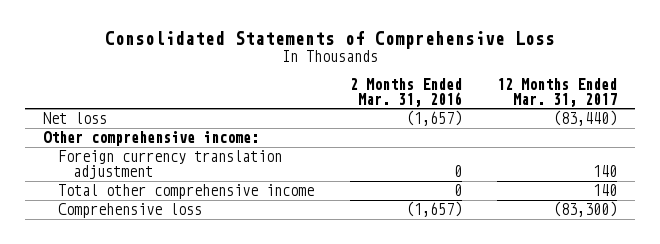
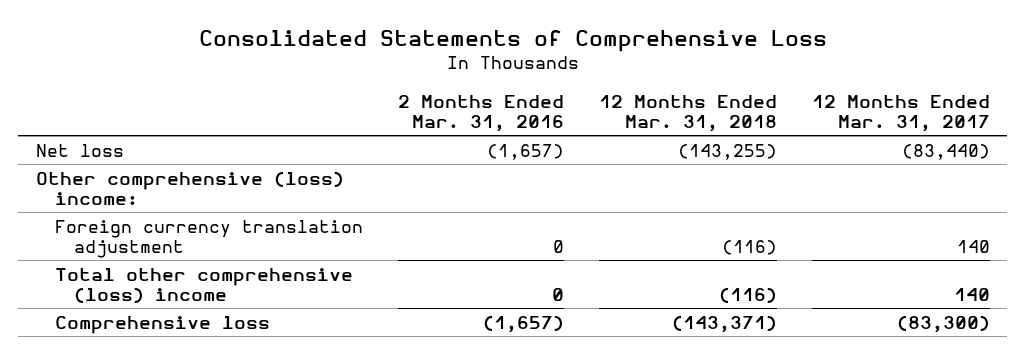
- | 2 Months Ended Mar. 31, 2016 | 12 Months Ended Mar. 31, 2017
+ | 2 Months Ended Mar. 31, 2016 | 12 Months Ended Mar. 31, 2018 | 12 Months Ended Mar. 31, 2017
- Other comprehensive income:
+ Other comprehensive (loss) income:
- Total other comprehensive income | 0 | 140
+ Total other comprehensive (loss) income | 0 | (116) | 140

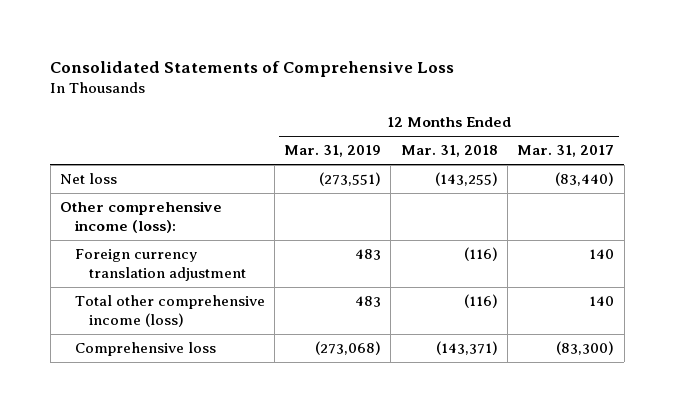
- | 2 Months Ended Mar. 31, 2016 | 12 Months Ended Mar. 31, 2018 | 12 Months Ended Mar. 31, 2017
+ | 12 Months Ended Mar. 31, 2019 | 12 Months Ended Mar. 31, 2018 | 12 Months Ended Mar. 31, 2017
- Other comprehensive (loss) income:
+ Other comprehensive income (loss):
- Total other comprehensive (loss) income | 0 | (116) | 140
+ Total other comprehensive income (loss) | 483 | (116) | 140

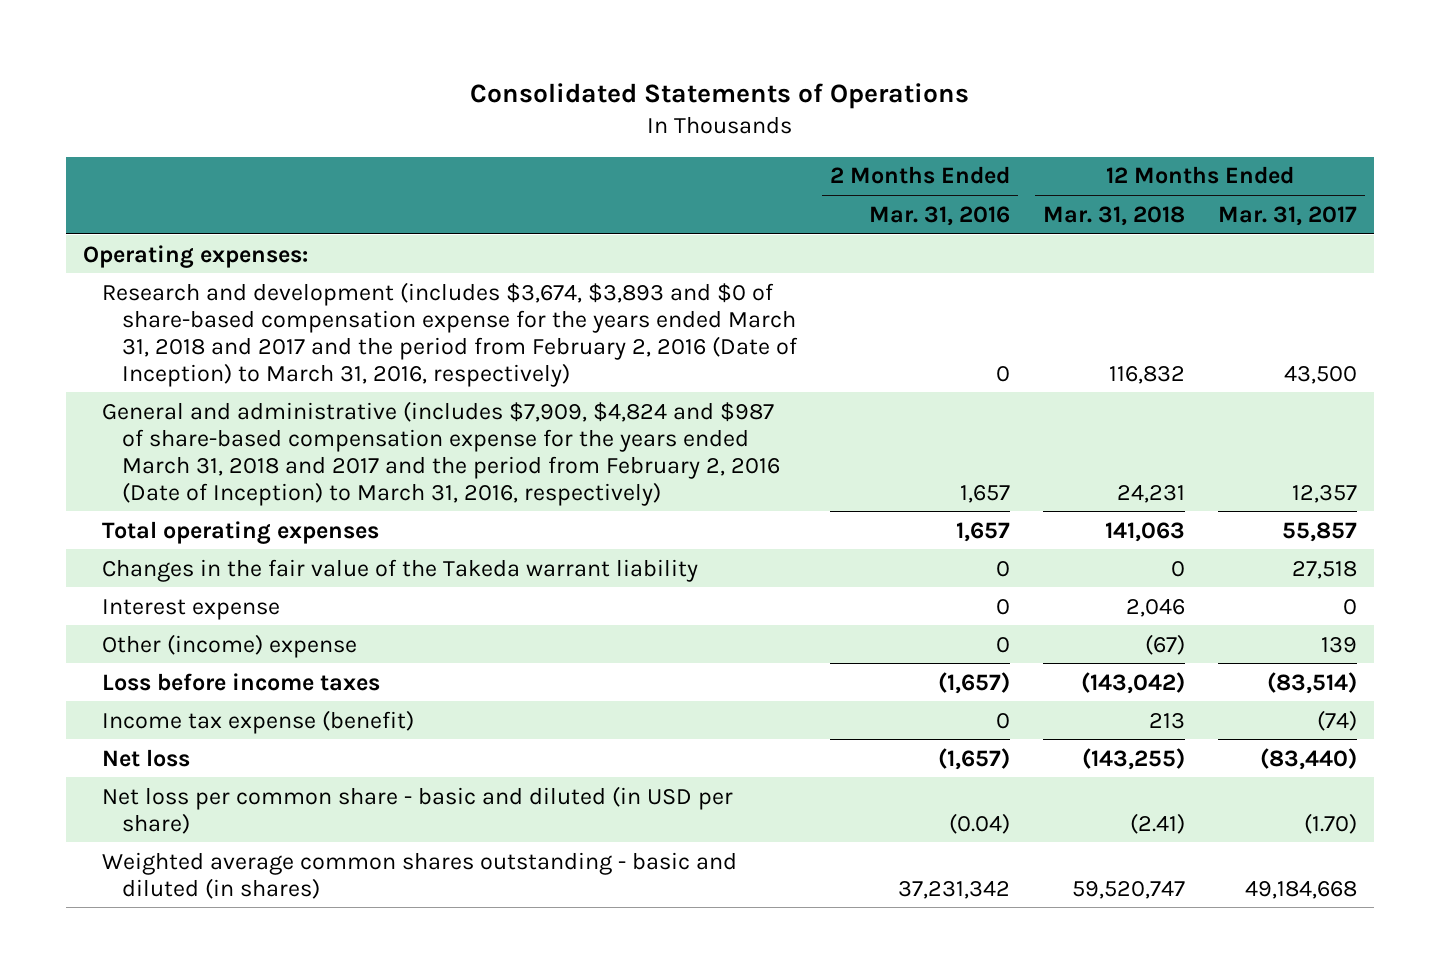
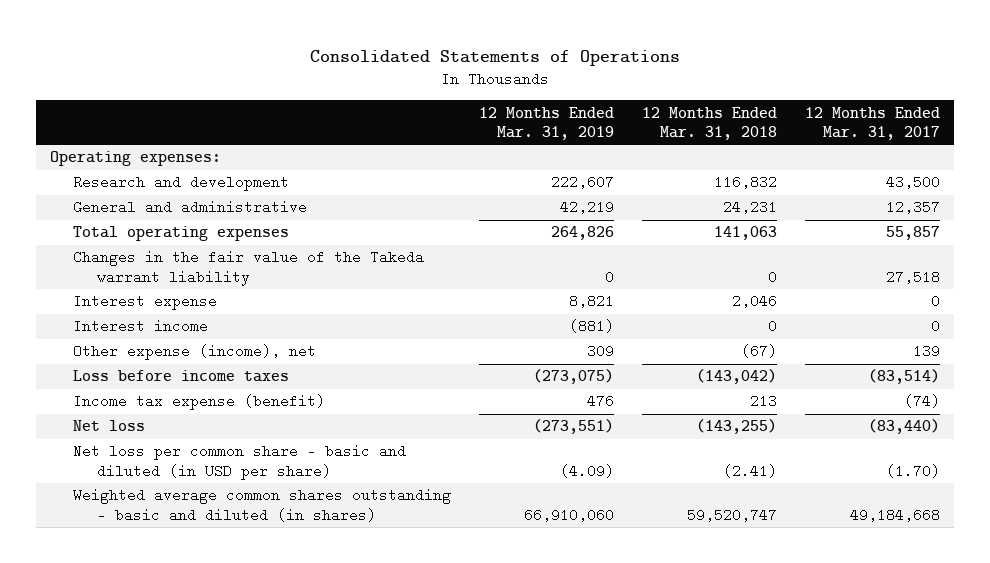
- | 2 Months Ended Mar. 31, 2016 | 12 Months Ended Mar. 31, 2018 | 12 Months Ended Mar. 31, 2017
+ | 12 Months Ended Mar. 31, 2019 | 12 Months Ended Mar. 31, 2018 | 12 Months Ended Mar. 31, 2017
- Research and development (includes $3,674, $3,893 and $0 of share-based compensation expense for the years ended March 31, 2018 and 2017 and the period from February 2, 2016 (Date of Inception) to March 31, 2016, respectively) | 0 | 116,832 | 43,500
- General and administrative (includes $7,909, $4,824 and $987 of share-based compensation expense for the years ended March 31, 2018 and 2017 and the period from February 2, 2016 (Date of Inception) to March 31, 2016, respectively) | 1,657 | 24,231 | 12,357
+ Research and development | 222,607 | 116,832 | 43,500
+ General and administrative | 42,219 | 24,231 | 12,357
- Other (income) expense | 0 | (67) | 139
+ Interest income | (881) | 0 | 0
+ Other expense (income), net | 309 | (67) | 139

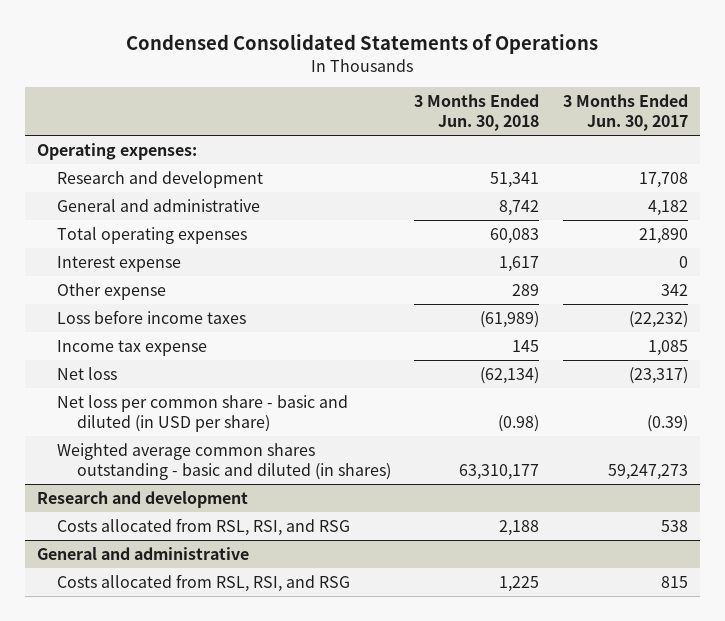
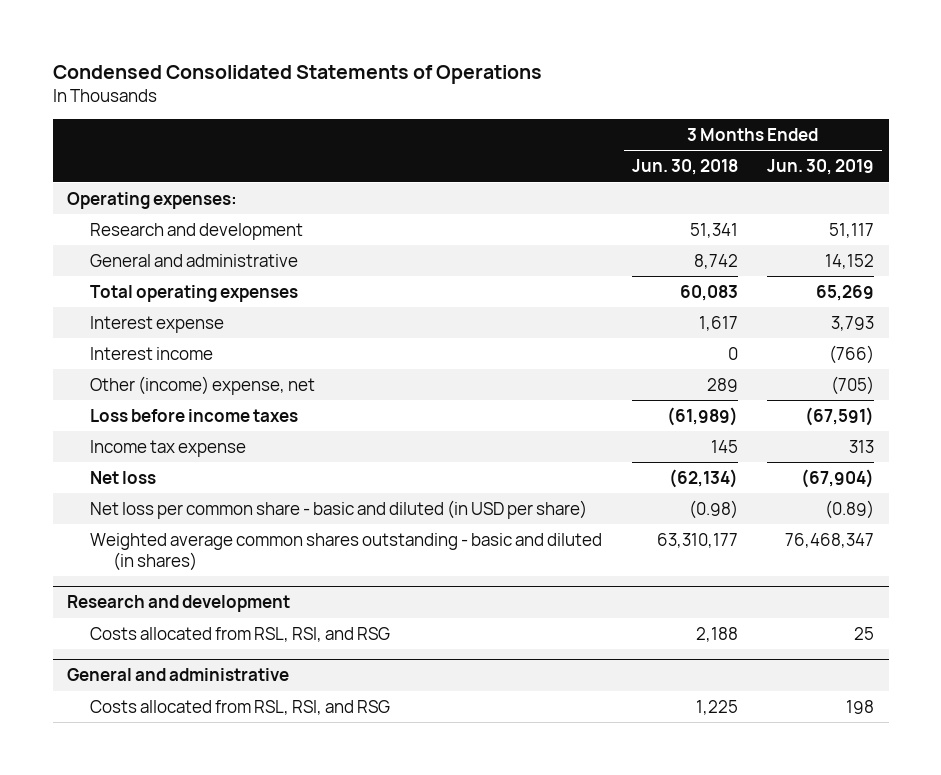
- | 3 Months Ended Jun. 30, 2018 | 3 Months Ended Jun. 30, 2017
+ | 3 Months Ended Jun. 30, 2018 | 3 Months Ended Jun. 30, 2019
- Other expense | 289 | 342
+ Interest income | 0 | (766)
+ Other (income) expense, net | 289 | (705)

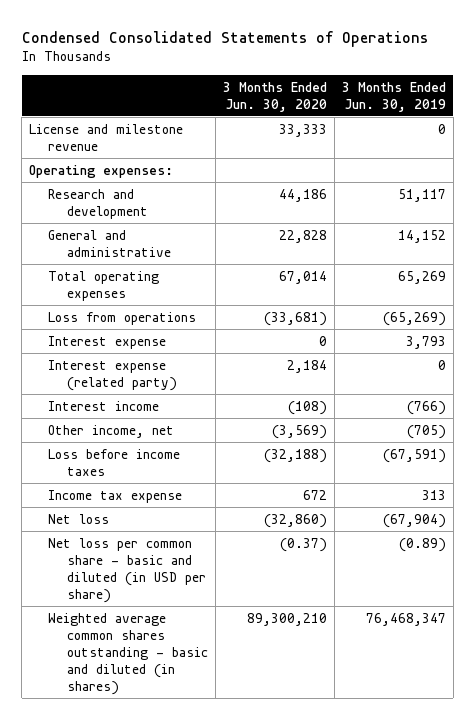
- | 3 Months Ended Jun. 30, 2018 | 3 Months Ended Jun. 30, 2019
+ | 3 Months Ended Jun. 30, 2020 | 3 Months Ended Jun. 30, 2019
+ License and milestone revenue | 33,333 | 0
+ Loss from operations | (33,681) | (65,269)
+ Interest expense (related party) | 2,184 | 0
- Other (income) expense, net | 289 | (705)
+ Other income, net | (3,569) | (705)
- Research and development
- Costs allocated from RSL, RSI, and RSG | 2,188 | 25
- General and administrative
- Costs allocated from RSL, RSI, and RSG | 1,225 | 198

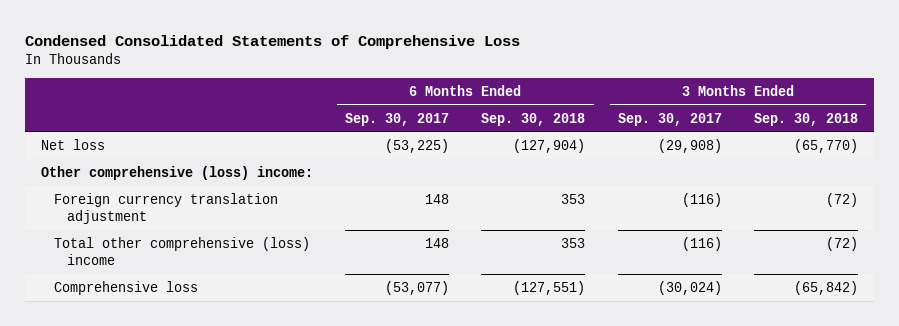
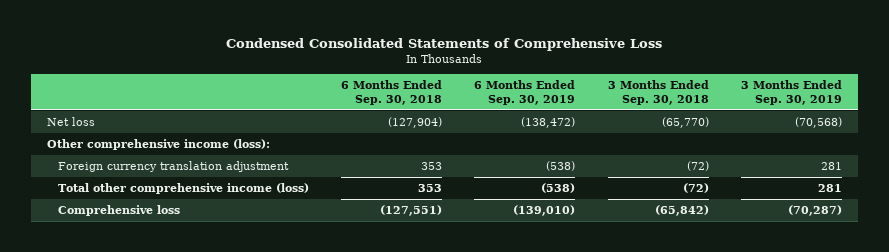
- | 6 Months Ended Sep. 30, 2017 | 6 Months Ended Sep. 30, 2018 | 3 Months Ended Sep. 30, 2017 | 3 Months Ended Sep. 30, 2018
+ | 6 Months Ended Sep. 30, 2018 | 6 Months Ended Sep. 30, 2019 | 3 Months Ended Sep. 30, 2018 | 3 Months Ended Sep. 30, 2019
- Other comprehensive (loss) income:
+ Other comprehensive income (loss):
- Total other comprehensive (loss) income | 148 | 353 | (116) | (72)
+ Total other comprehensive income (loss) | 353 | (538) | (72) | 281

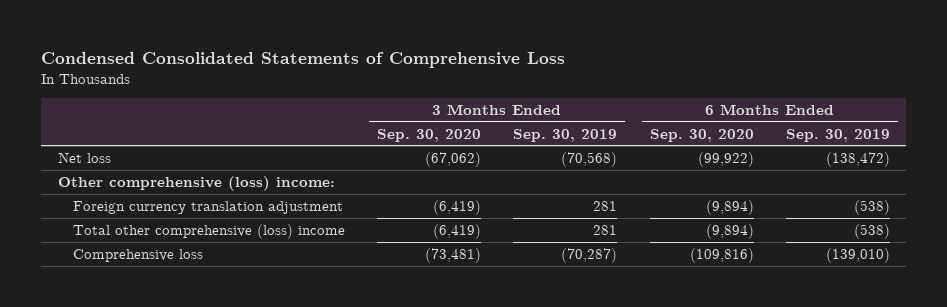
- | 6 Months Ended Sep. 30, 2018 | 6 Months Ended Sep. 30, 2019 | 3 Months Ended Sep. 30, 2018 | 3 Months Ended Sep. 30, 2019
+ | 3 Months Ended Sep. 30, 2020 | 3 Months Ended Sep. 30, 2019 | 6 Months Ended Sep. 30, 2020 | 6 Months Ended Sep. 30, 2019
- Other comprehensive income (loss):
+ Other comprehensive (loss) income:
- Total other comprehensive income (loss) | 353 | (538) | (72) | 281
+ Total other comprehensive (loss) income | (6,419) | 281 | (9,894) | (538)

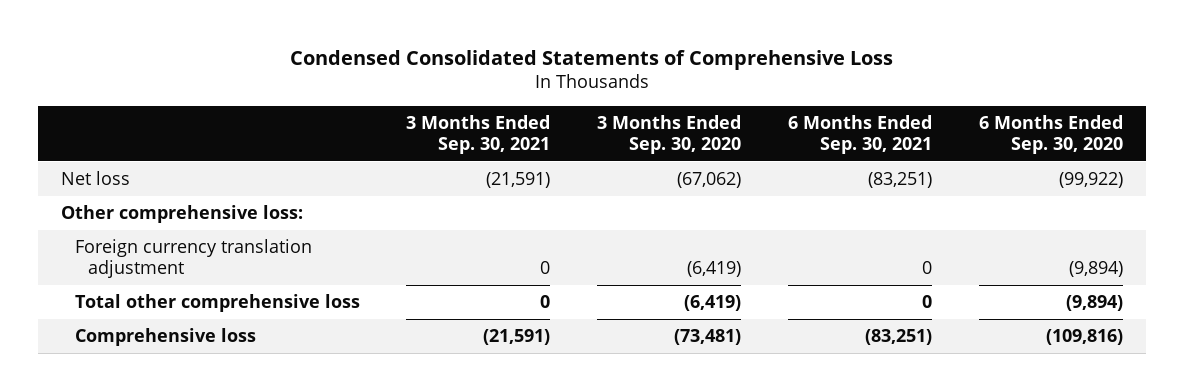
- | 3 Months Ended Sep. 30, 2020 | 3 Months Ended Sep. 30, 2019 | 6 Months Ended Sep. 30, 2020 | 6 Months Ended Sep. 30, 2019
+ | 3 Months Ended Sep. 30, 2021 | 3 Months Ended Sep. 30, 2020 | 6 Months Ended Sep. 30, 2021 | 6 Months Ended Sep. 30, 2020
- Other comprehensive (loss) income:
+ Other comprehensive loss:
- Total other comprehensive (loss) income | (6,419) | 281 | (9,894) | (538)
+ Total other comprehensive loss | 0 | (6,419) | 0 | (9,894)

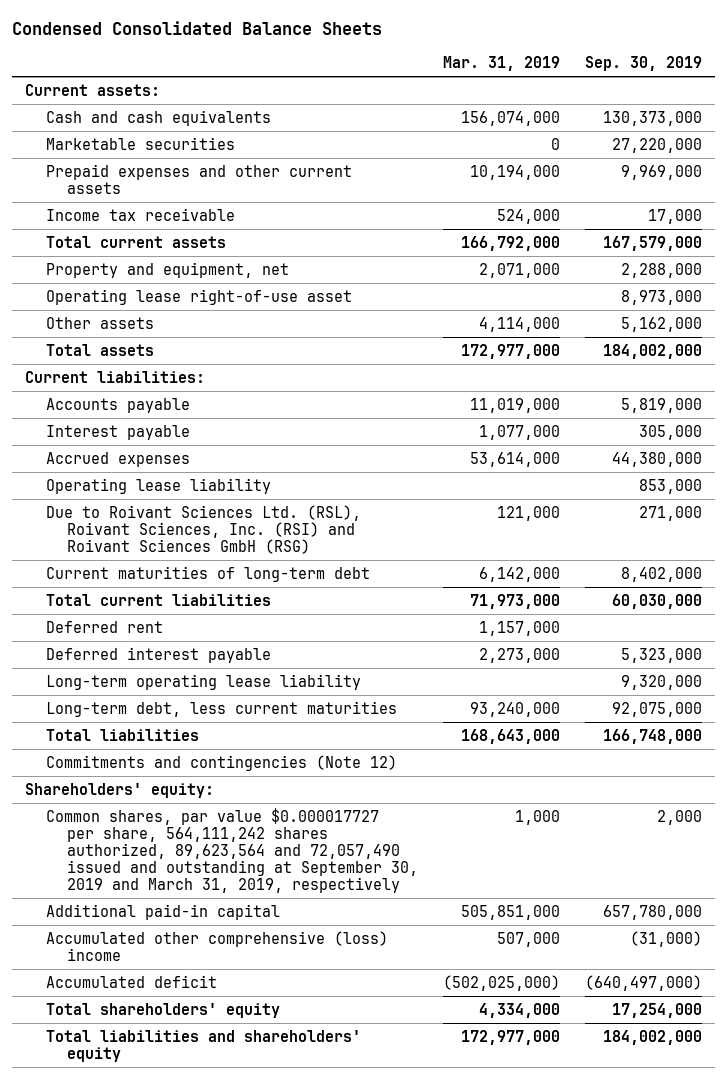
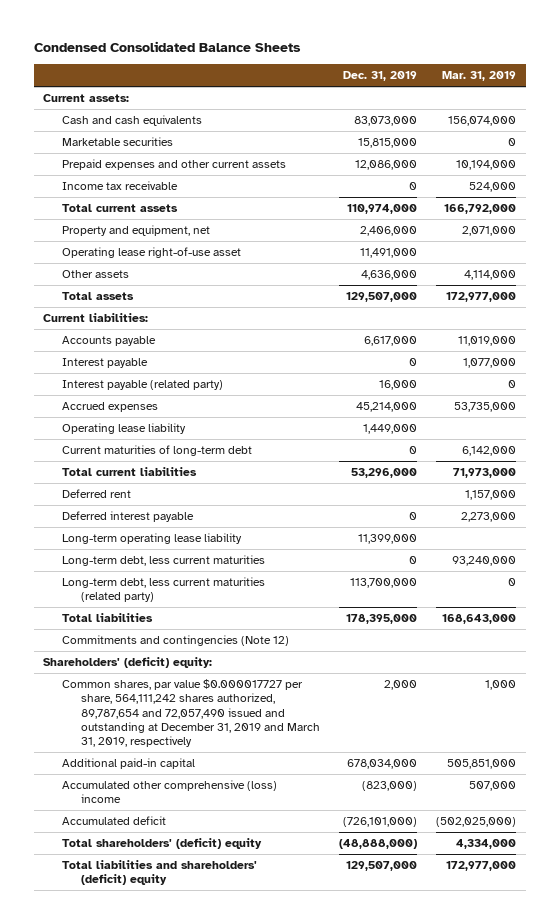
- | Mar. 31, 2019 | Sep. 30, 2019
+ | Dec. 31, 2019 | Mar. 31, 2019
- Accrued expenses | 53,614,000 | 44,380,000
+ Interest payable (related party) | 16,000 | 0
+ Accrued expenses | 45,214,000 | 53,735,000
- Due to Roivant Sciences Ltd. (RSL), Roivant Sciences, Inc. (RSI) and Roivant Sciences GmbH (RSG) | 121,000 | 271,000
+ Long-term debt, less current maturities (related party) | 113,700,000 | 0
- Shareholders' equity:
- Common shares, par value $0.000017727 per share, 564,111,242 shares authorized, 89,623,564 and 72,057,490 issued and outstanding at September 30, 2019 and March 31, 2019, respectively | 1,000 | 2,000
+ Shareholders' (deficit) equity:
+ Common shares, par value $0.000017727 per share, 564,111,242 shares authorized, 89,787,654 and 72,057,490 issued and outstanding at December 31, 2019 and March 31, 2019, respectively | 2,000 | 1,000
- Total shareholders' equity | 4,334,000 | 17,254,000
- Total liabilities and shareholders' equity | 172,977,000 | 184,002,000
+ Total shareholders' (deficit) equity | (48,888,000) | 4,334,000
+ Total liabilities and shareholders' (deficit) equity | 129,507,000 | 172,977,000

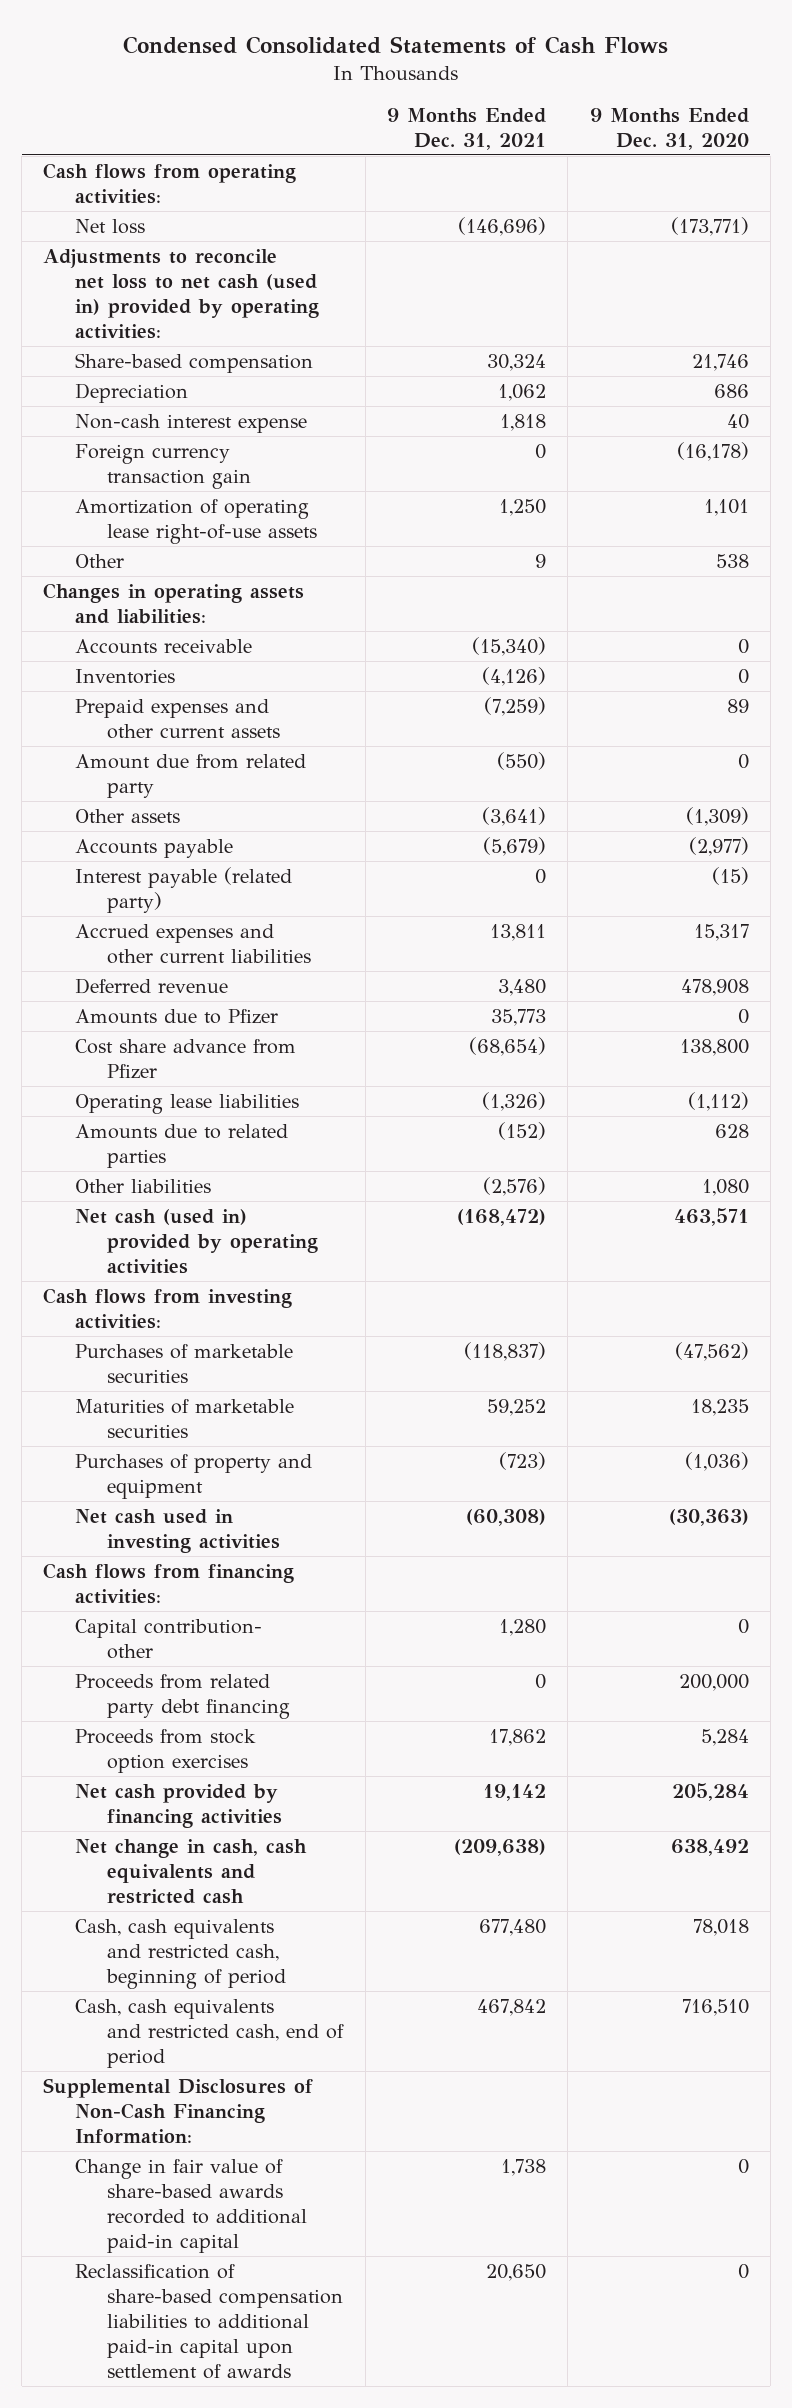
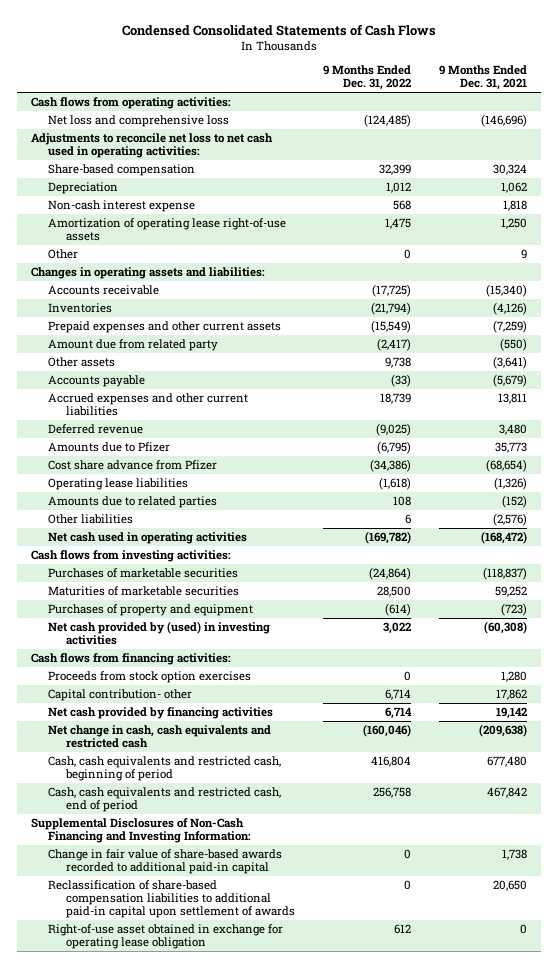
- | 9 Months Ended Dec. 31, 2021 | 9 Months Ended Dec. 31, 2020
+ | 9 Months Ended Dec. 31, 2022 | 9 Months Ended Dec. 31, 2021
- Net loss | (146,696) | (173,771)
- Adjustments to reconcile net loss to net cash (used in) provided by operating activities:
+ Net loss and comprehensive loss | (124,485) | (146,696)
+ Adjustments to reconcile net loss to net cash used in operating activities:
- Foreign currency transaction gain | 0 | (16,178)
- Interest payable (related party) | 0 | (15)
- Net cash (used in) provided by operating activities | (168,472) | 463,571
+ Net cash used in operating activities | (169,782) | (168,472)
- Net cash used in investing activities | (60,308) | (30,363)
+ Net cash provided by (used) in investing activities | 3,022 | (60,308)
- Capital contribution- other | 1,280 | 0
- Proceeds from related party debt financing | 0 | 200,000
- Proceeds from stock option exercises | 17,862 | 5,284
+ Proceeds from stock option exercises | 0 | 1,280
+ Capital contribution- other | 6,714 | 17,862
- Supplemental Disclosures of Non-Cash Financing Information:
+ Supplemental Disclosures of Non-Cash Financing and Investing Information:
+ Right-of-use asset obtained in exchange for operating lease obligation | 612 | 0

